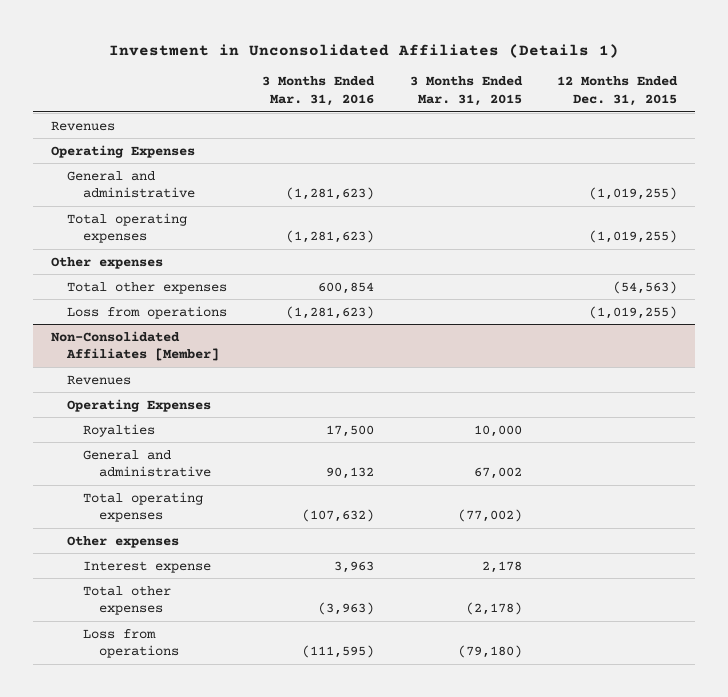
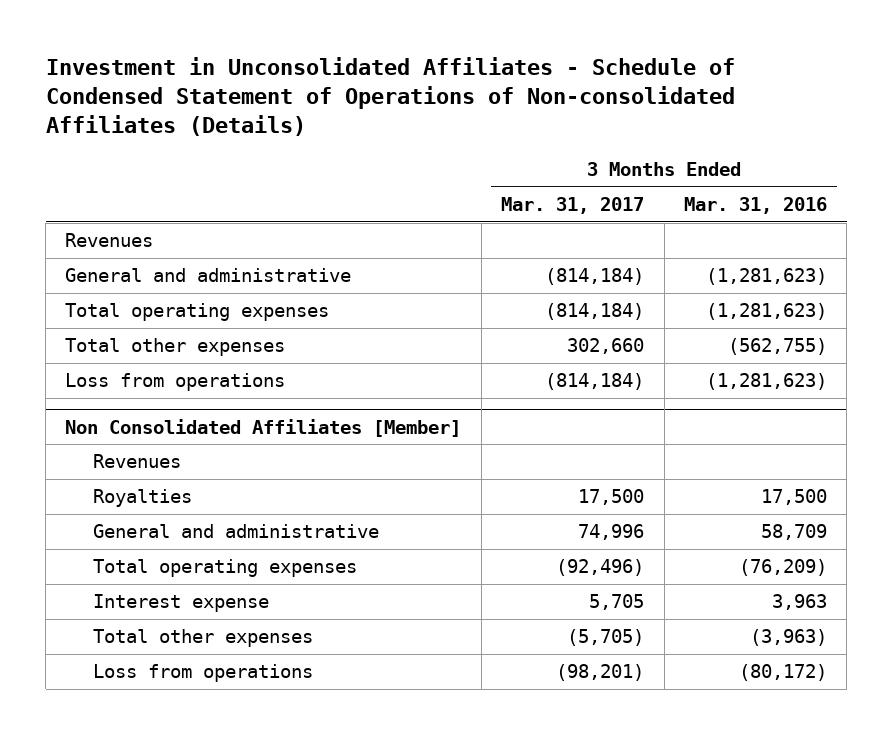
- Investment in Unconsolidated Affiliates (Details 1)
+ Investment in Unconsolidated Affiliates - Schedule of Condensed Statement of Operations of Non-consolidated Affiliates (Details)
- | 3 Months Ended Mar. 31, 2016 | 3 Months Ended Mar. 31, 2015 | 12 Months Ended Dec. 31, 2015
+ | 3 Months Ended Mar. 31, 2017 | 3 Months Ended Mar. 31, 2016
- Operating Expenses
- Other expenses
- Total other expenses | 600,854 | | (54,563)
+ Total other expenses | 302,660 | (562,755)
- Non-Consolidated Affiliates [Member]
+ Non Consolidated Affiliates [Member]
- Operating Expenses
- General and administrative | 90,132 | 67,002 |
- Total operating expenses | (107,632) | (77,002) |
- Other expenses
+ General and administrative | 74,996 | 58,709
+ Total operating expenses | (92,496) | (76,209)
- Loss from operations | (111,595) | (79,180) |
+ Loss from operations | (98,201) | (80,172)

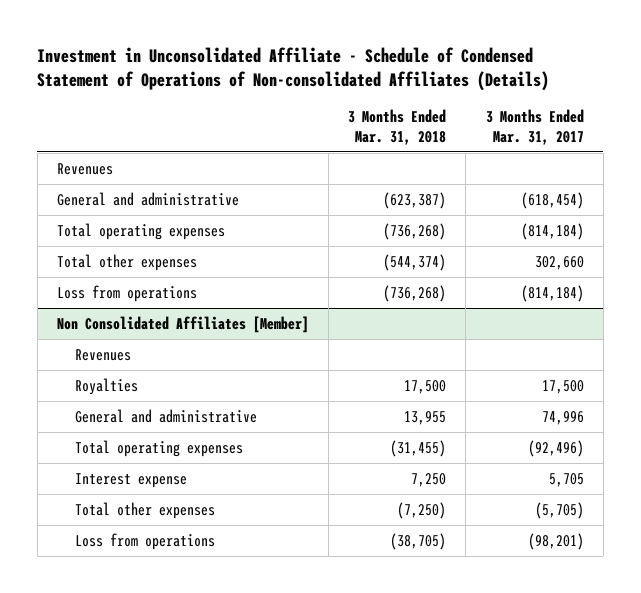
- Investment in Unconsolidated Affiliates - Schedule of Condensed Statement of Operations of Non-consolidated Affiliates (Details)
+ Investment in Unconsolidated Affiliate - Schedule of Condensed Statement of Operations of Non-consolidated Affiliates (Details)
- | 3 Months Ended Mar. 31, 2017 | 3 Months Ended Mar. 31, 2016
+ | 3 Months Ended Mar. 31, 2018 | 3 Months Ended Mar. 31, 2017
- General and administrative | (814,184) | (1,281,623)
+ General and administrative | (623,387) | (618,454)

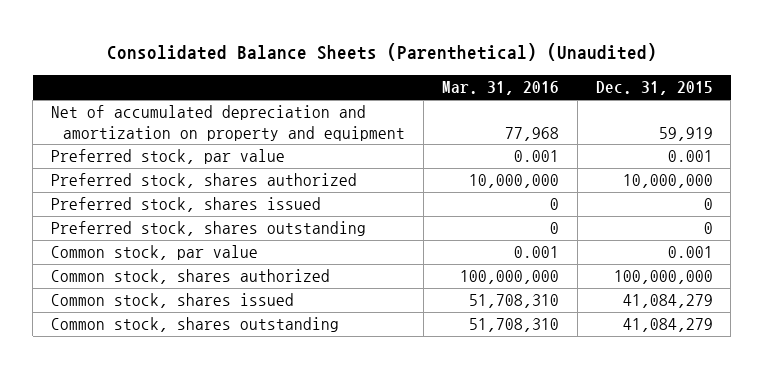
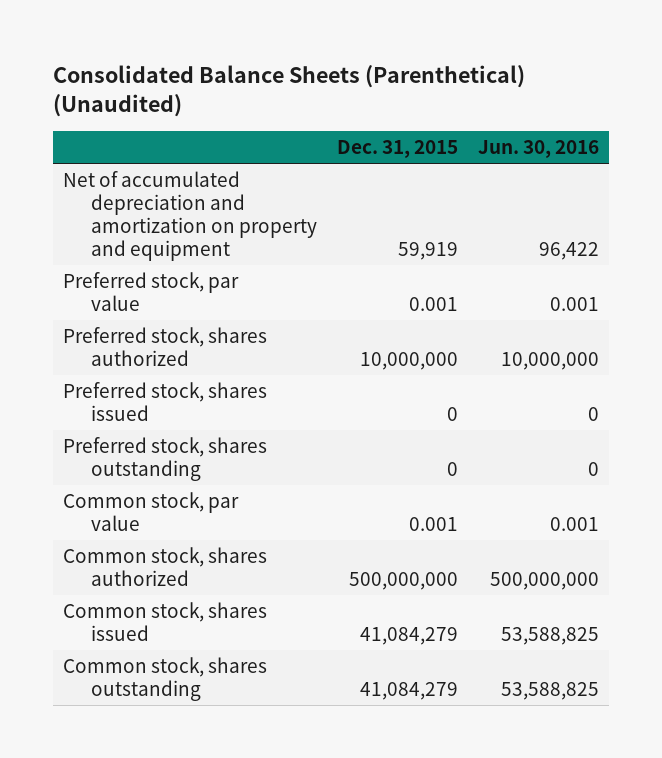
- | Mar. 31, 2016 | Dec. 31, 2015
+ | Dec. 31, 2015 | Jun. 30, 2016
- Common stock, shares authorized | 100,000,000 | 100,000,000
+ Common stock, shares authorized | 500,000,000 | 500,000,000

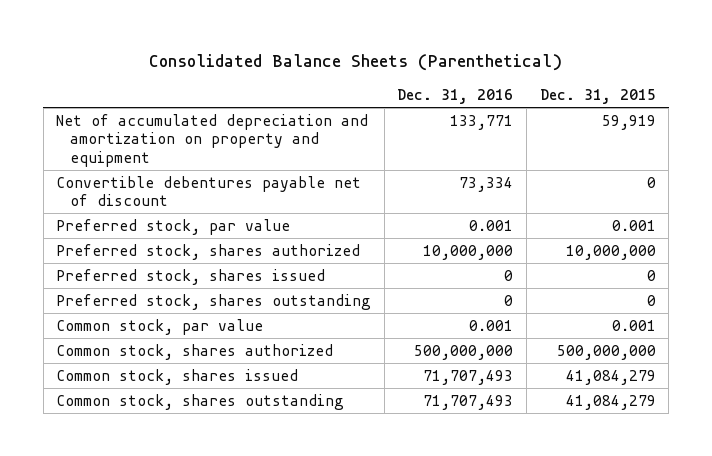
- Consolidated Balance Sheets (Parenthetical) (Unaudited)
+ Consolidated Balance Sheets (Parenthetical)
- | Dec. 31, 2015 | Jun. 30, 2016
+ | Dec. 31, 2016 | Dec. 31, 2015
+ Convertible debentures payable net of discount | 73,334 | 0

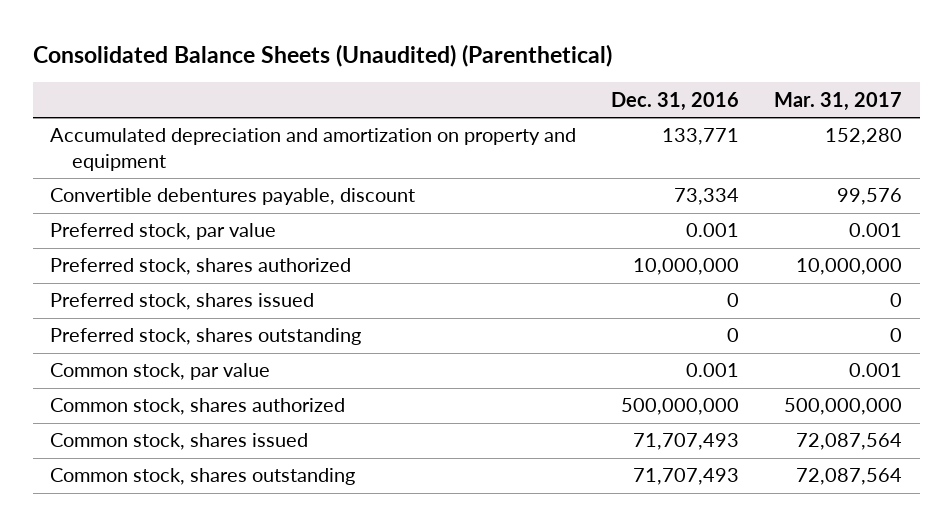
- Consolidated Balance Sheets (Parenthetical)
+ Consolidated Balance Sheets (Unaudited) (Parenthetical)
- | Dec. 31, 2016 | Dec. 31, 2015
+ | Dec. 31, 2016 | Mar. 31, 2017
- Net of accumulated depreciation and amortization on property and equipment | 133,771 | 59,919
- Convertible debentures payable net of discount | 73,334 | 0
+ Accumulated depreciation and amortization on property and equipment | 133,771 | 152,280
+ Convertible debentures payable, discount | 73,334 | 99,576

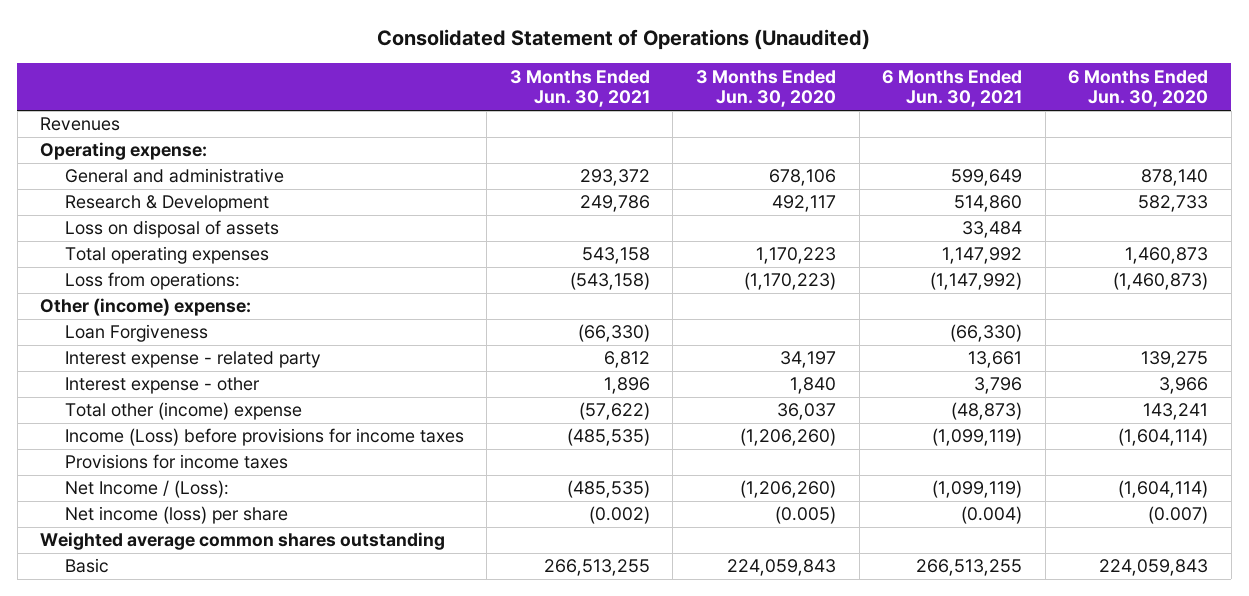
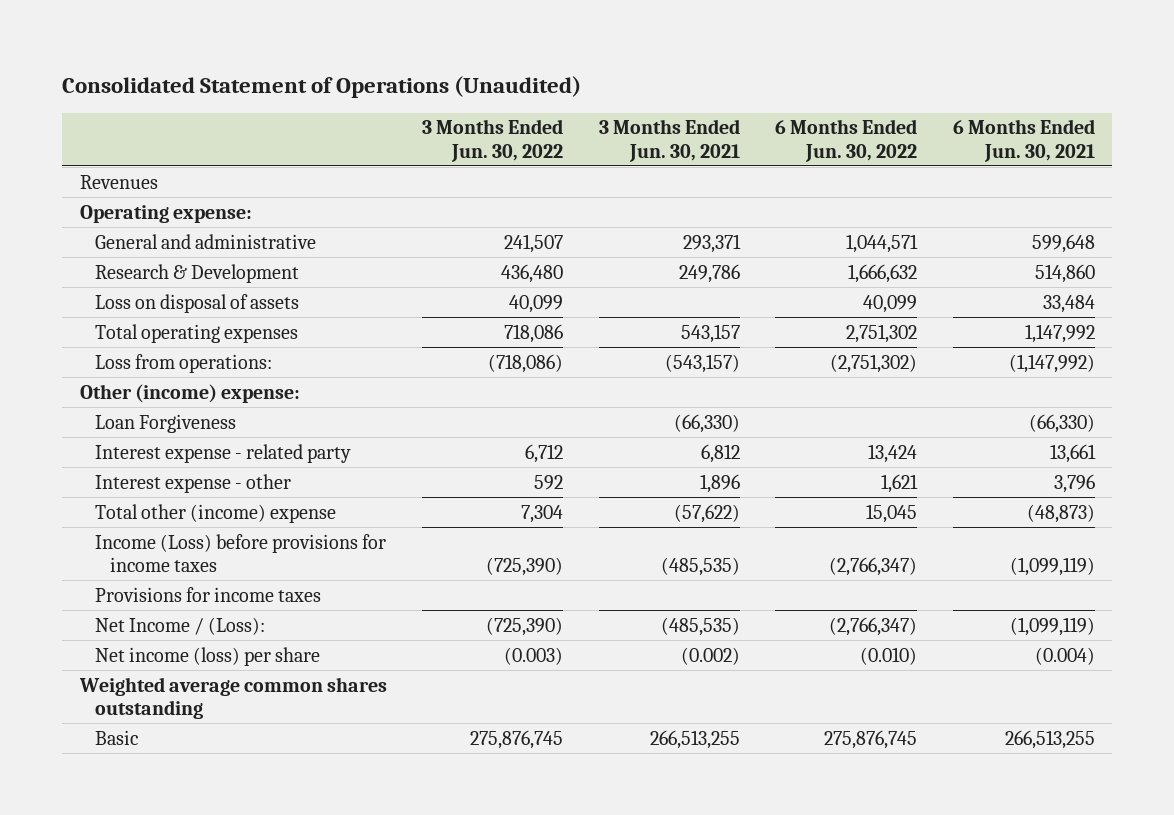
- | 3 Months Ended Jun. 30, 2021 | 3 Months Ended Jun. 30, 2020 | 6 Months Ended Jun. 30, 2021 | 6 Months Ended Jun. 30, 2020
+ | 3 Months Ended Jun. 30, 2022 | 3 Months Ended Jun. 30, 2021 | 6 Months Ended Jun. 30, 2022 | 6 Months Ended Jun. 30, 2021
- General and administrative | 293,372 | 678,106 | 599,649 | 878,140
+ General and administrative | 241,507 | 293,371 | 1,044,571 | 599,648
- Total operating expenses | 543,158 | 1,170,223 | 1,147,992 | 1,460,873
- Loss from operations: | (543,158) | (1,170,223) | (1,147,992) | (1,460,873)
+ Total operating expenses | 718,086 | 543,157 | 2,751,302 | 1,147,992
+ Loss from operations: | (718,086) | (543,157) | (2,751,302) | (1,147,992)

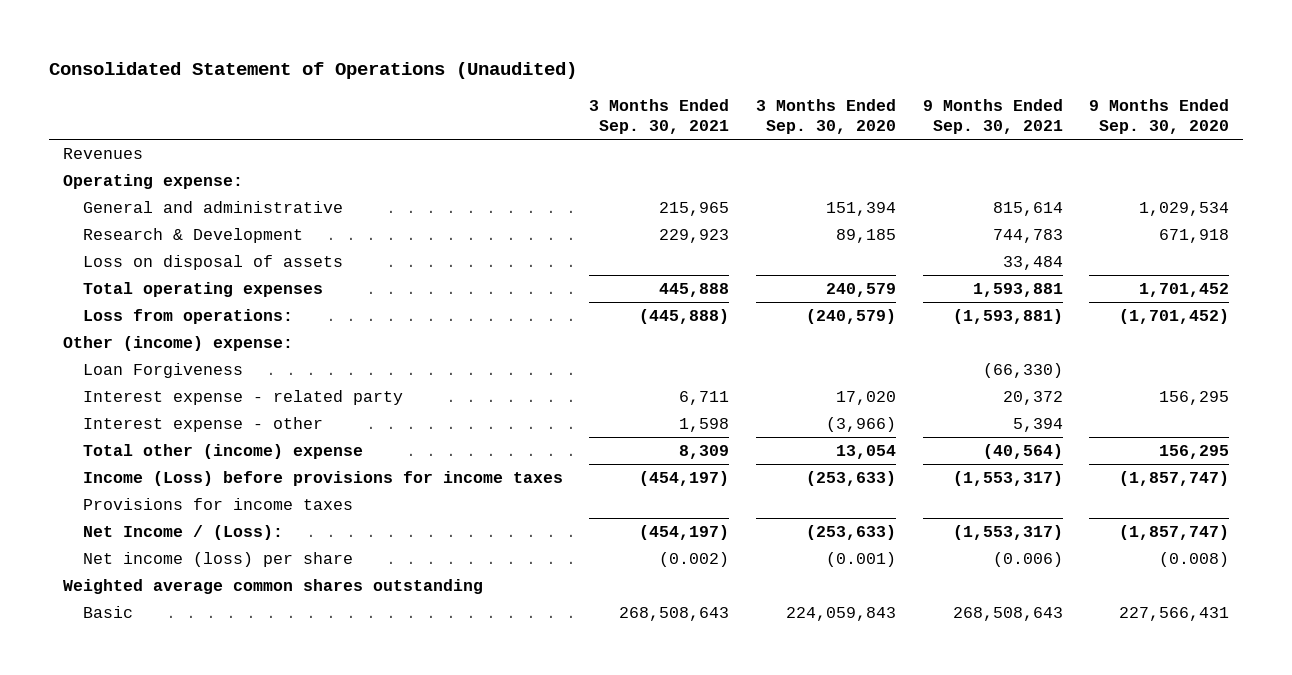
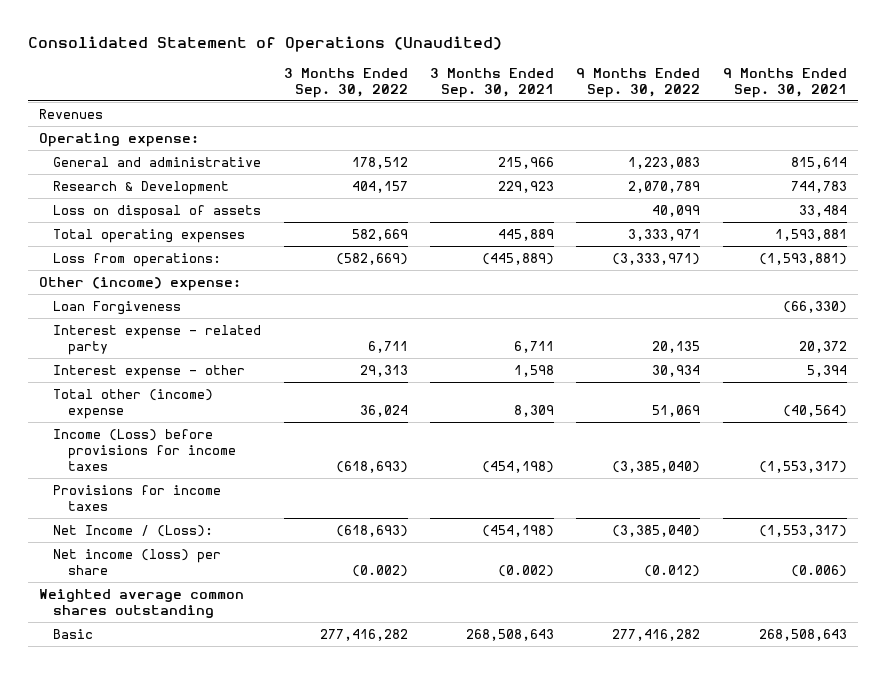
- | 3 Months Ended Sep. 30, 2021 | 3 Months Ended Sep. 30, 2020 | 9 Months Ended Sep. 30, 2021 | 9 Months Ended Sep. 30, 2020
+ | 3 Months Ended Sep. 30, 2022 | 3 Months Ended Sep. 30, 2021 | 9 Months Ended Sep. 30, 2022 | 9 Months Ended Sep. 30, 2021
- General and administrative | 215,965 | 151,394 | 815,614 | 1,029,534
+ General and administrative | 178,512 | 215,966 | 1,223,083 | 815,614
- Total operating expenses | 445,888 | 240,579 | 1,593,881 | 1,701,452
- Loss from operations: | (445,888) | (240,579) | (1,593,881) | (1,701,452)
+ Total operating expenses | 582,669 | 445,889 | 3,333,971 | 1,593,881
+ Loss from operations: | (582,669) | (445,889) | (3,333,971) | (1,593,881)
- Income (Loss) before provisions for income taxes | (454,197) | (253,633) | (1,553,317) | (1,857,747)
+ Income (Loss) before provisions for income taxes | (618,693) | (454,198) | (3,385,040) | (1,553,317)
- Net Income / (Loss): | (454,197) | (253,633) | (1,553,317) | (1,857,747)
+ Net Income / (Loss): | (618,693) | (454,198) | (3,385,040) | (1,553,317)

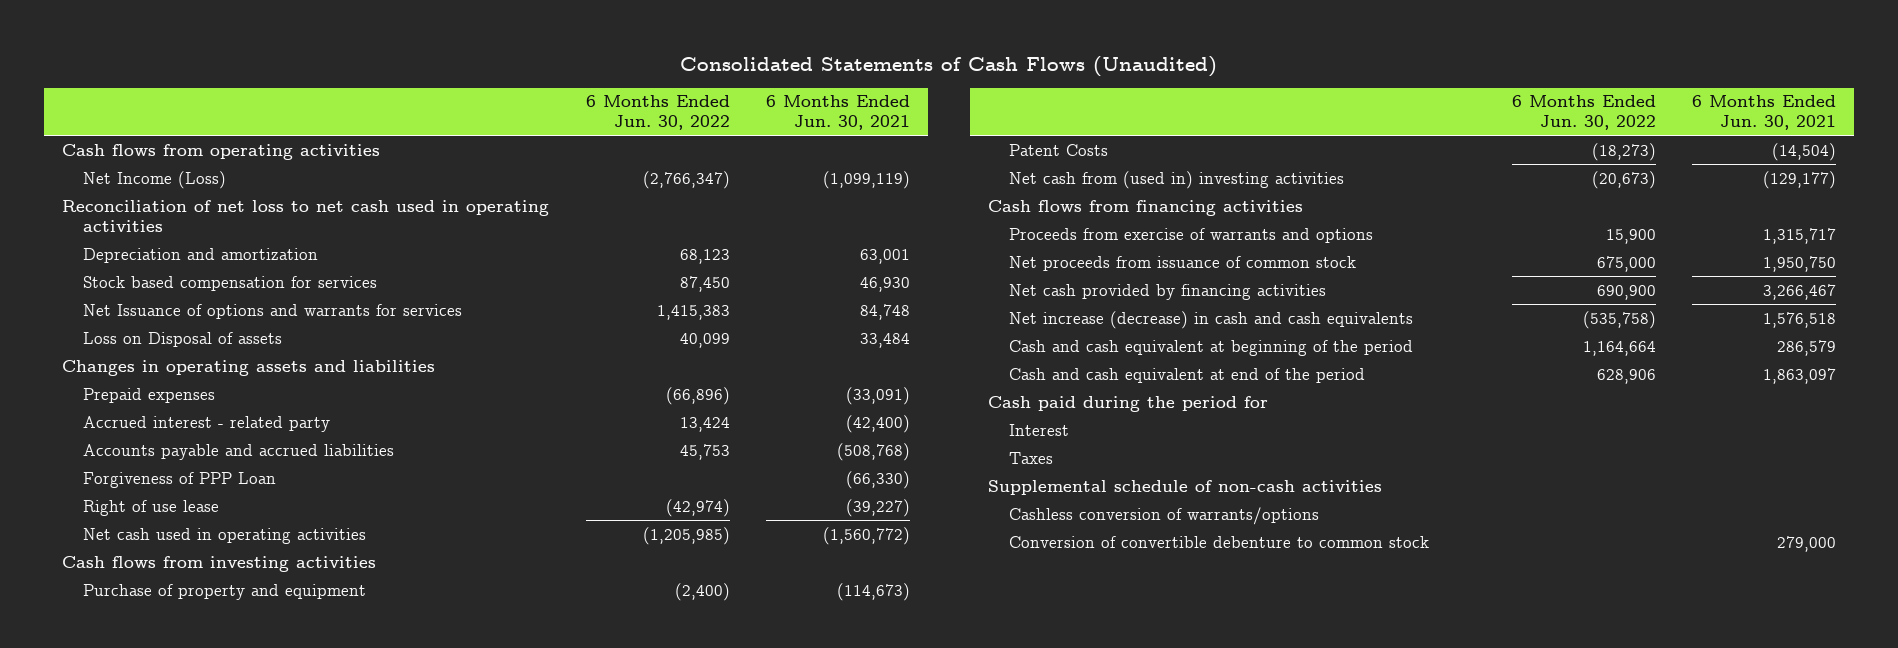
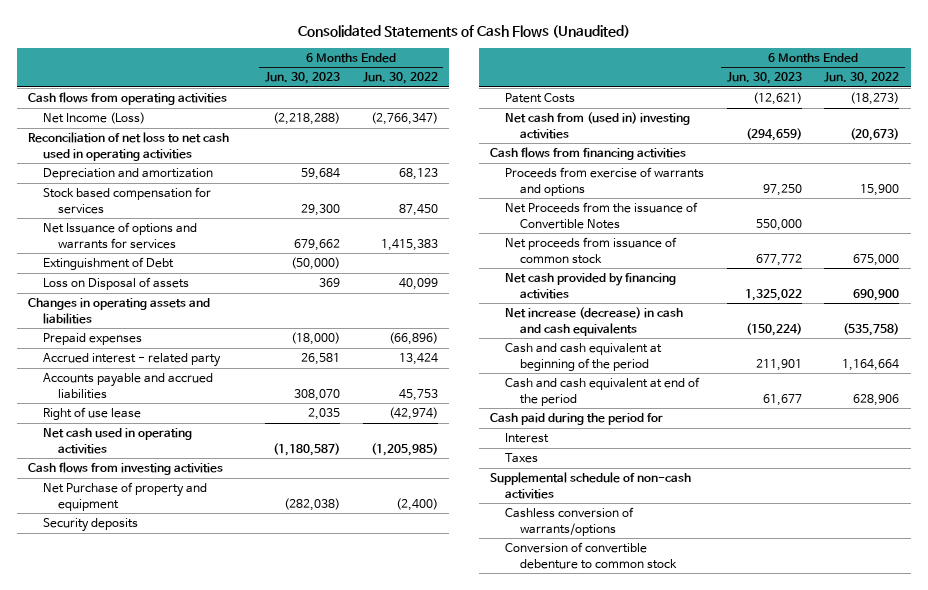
- | 6 Months Ended Jun. 30, 2022 | 6 Months Ended Jun. 30, 2021
+ | 6 Months Ended Jun. 30, 2023 | 6 Months Ended Jun. 30, 2022
+ Extinguishment of Debt | (50,000) |
- Forgiveness of PPP Loan | | (66,330)
- Purchase of property and equipment | (2,400) | (114,673)
+ Net Purchase of property and equipment | (282,038) | (2,400)
+ Security deposits
+ Net Proceeds from the issuance of Convertible Notes | 550,000 |

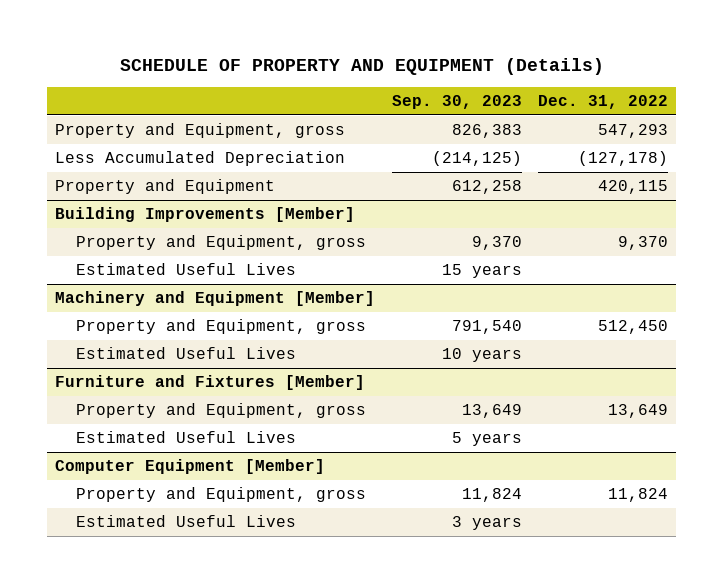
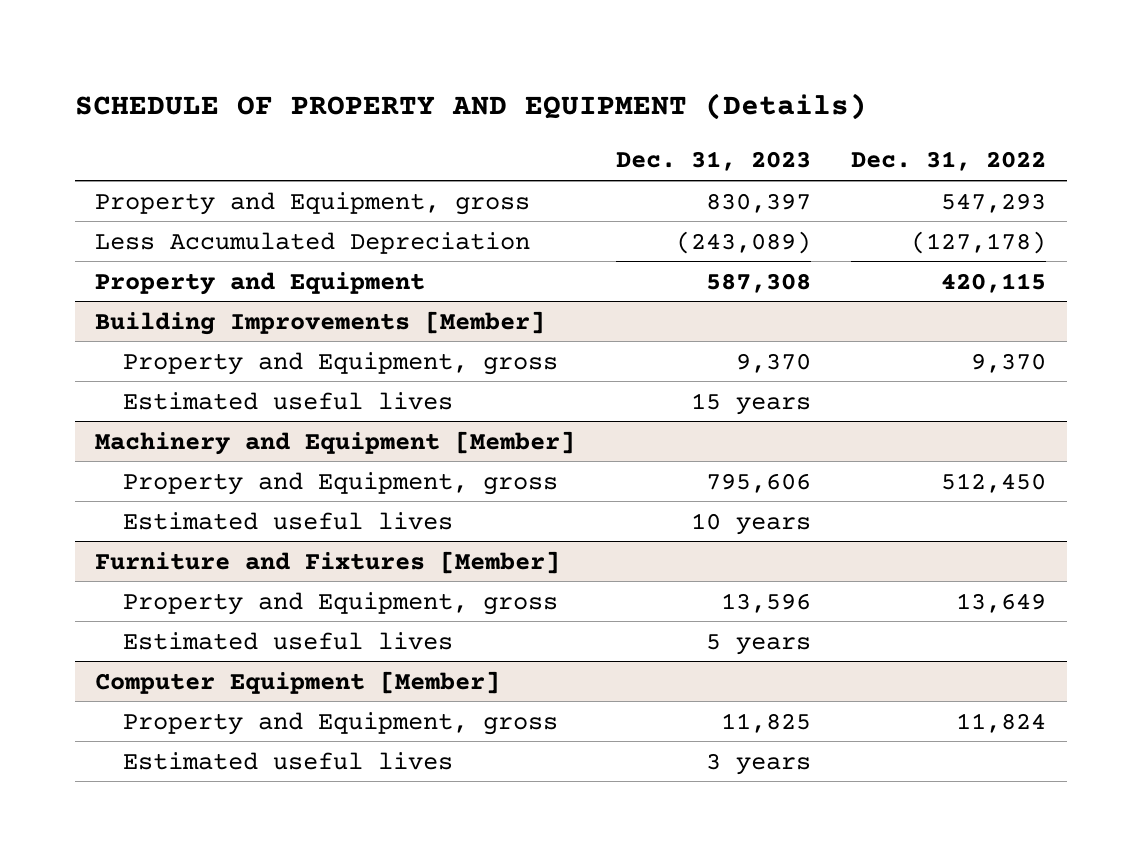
- | Sep. 30, 2023 | Dec. 31, 2022
+ | Dec. 31, 2023 | Dec. 31, 2022
@ Building Improvements [Member]
- Estimated Useful Lives | 15 years |
+ Estimated useful lives | 15 years |
@ Machinery and Equipment [Member]
- Estimated Useful Lives | 10 years |
+ Estimated useful lives | 10 years |
@ Furniture and Fixtures [Member]
- Estimated Useful Lives | 5 years |
+ Estimated useful lives | 5 years |
@ Computer Equipment [Member]
- Estimated Useful Lives | 3 years |
+ Estimated useful lives | 3 years |

